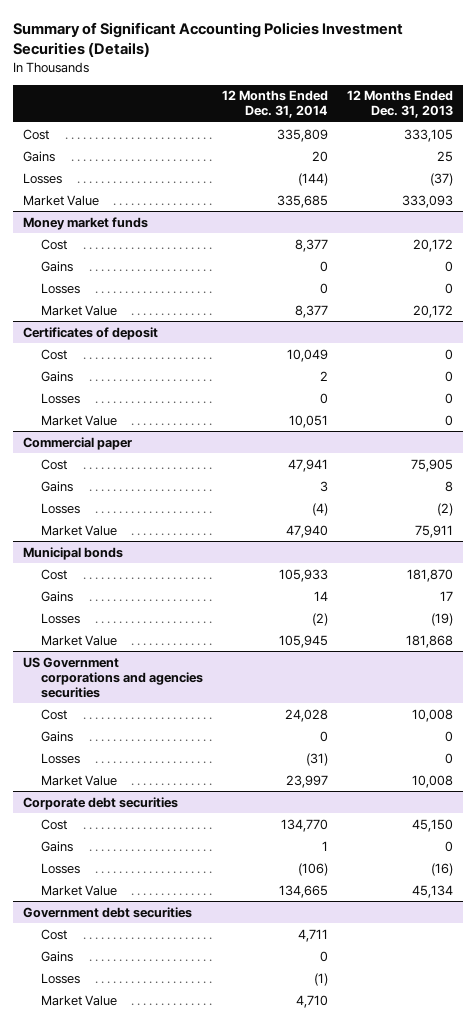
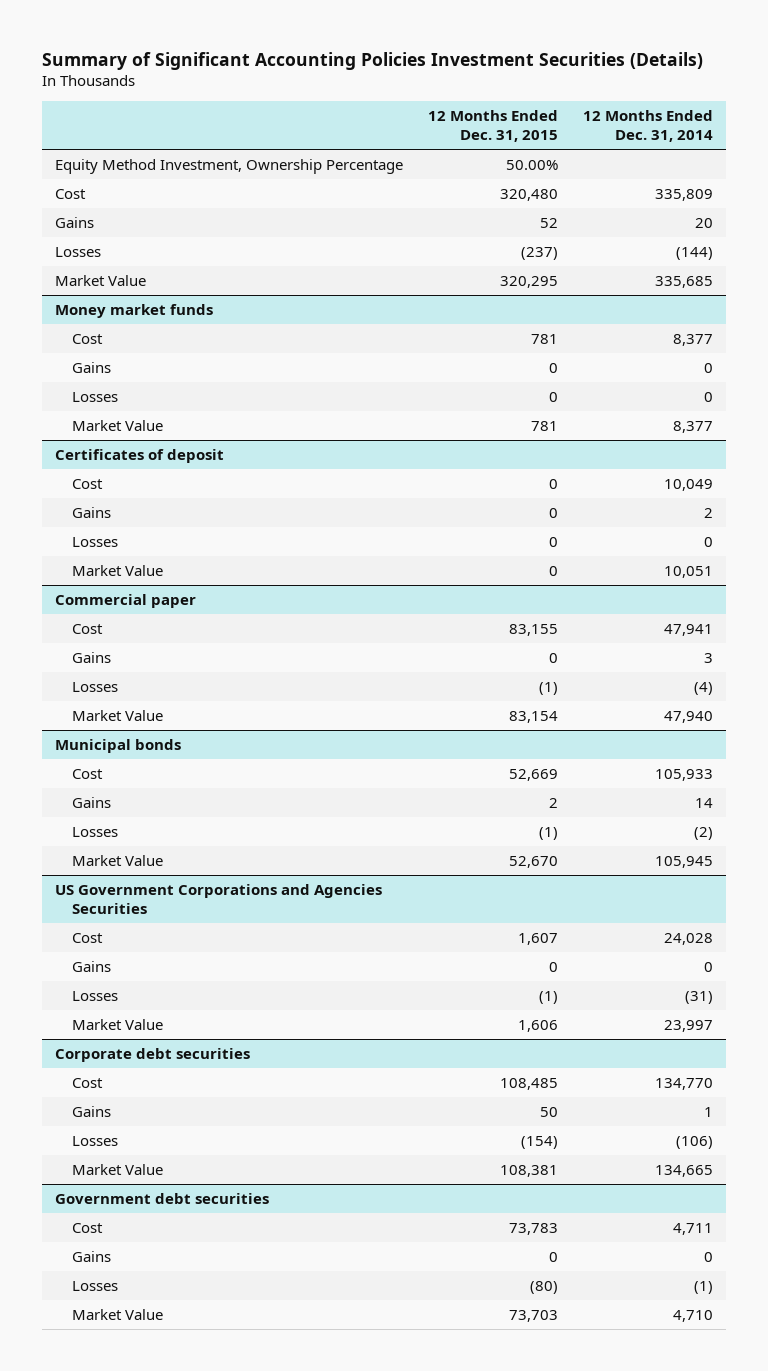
- | 12 Months Ended Dec. 31, 2014 | 12 Months Ended Dec. 31, 2013
+ | 12 Months Ended Dec. 31, 2015 | 12 Months Ended Dec. 31, 2014
+ Equity Method Investment, Ownership Percentage | 50.00% |
- US Government corporations and agencies securities
+ US Government Corporations and Agencies Securities

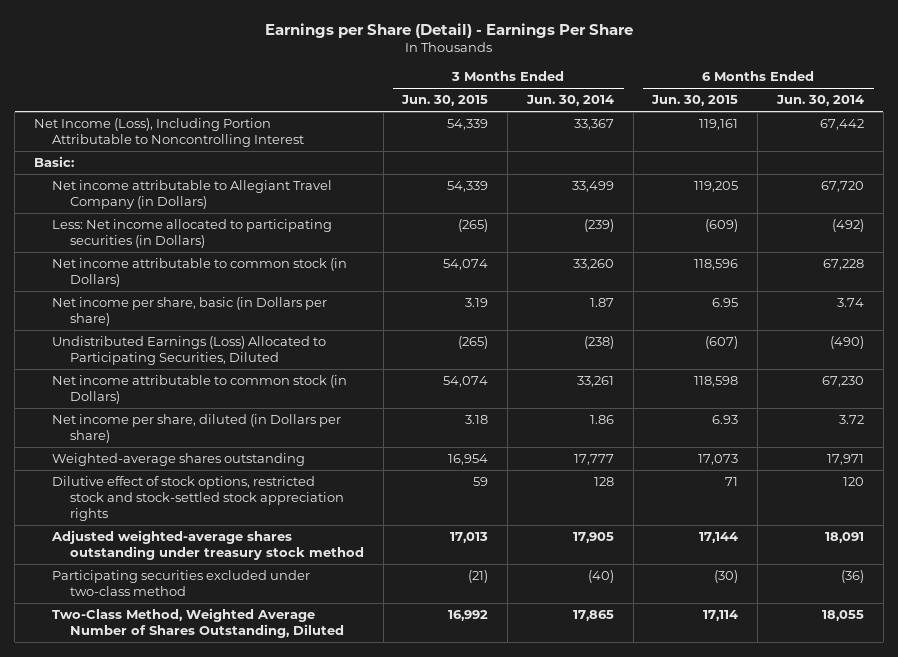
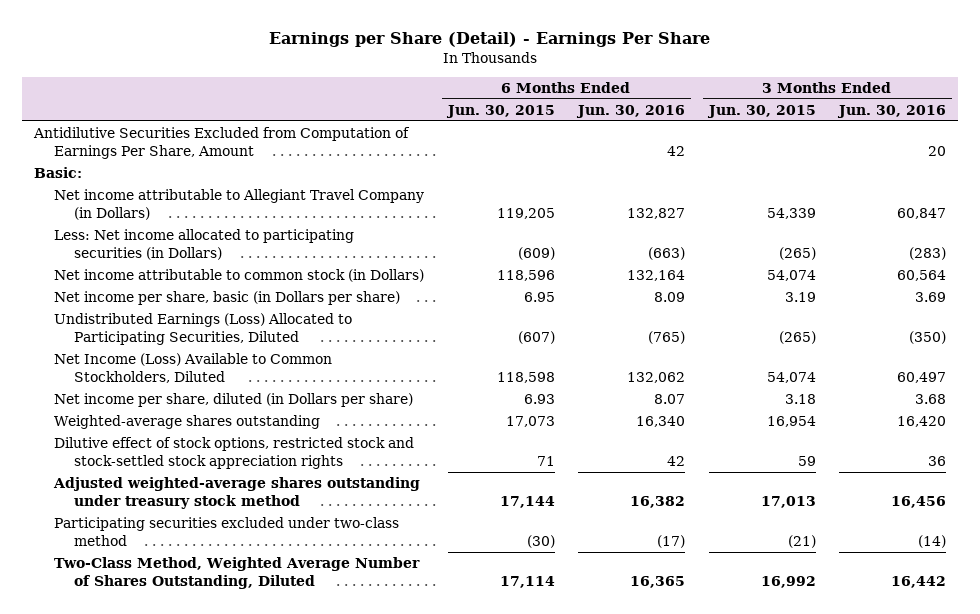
- | 3 Months Ended Jun. 30, 2015 | 3 Months Ended Jun. 30, 2014 | 6 Months Ended Jun. 30, 2015 | 6 Months Ended Jun. 30, 2014
+ | 6 Months Ended Jun. 30, 2015 | 6 Months Ended Jun. 30, 2016 | 3 Months Ended Jun. 30, 2015 | 3 Months Ended Jun. 30, 2016
- Net Income (Loss), Including Portion Attributable to Noncontrolling Interest | 54,339 | 33,367 | 119,161 | 67,442
+ Antidilutive Securities Excluded from Computation of Earnings Per Share, Amount | | 42 | | 20
- Net income attributable to common stock (in Dollars) | 54,074 | 33,261 | 118,598 | 67,230
+ Net Income (Loss) Available to Common Stockholders, Diluted | 118,598 | 132,062 | 54,074 | 60,497

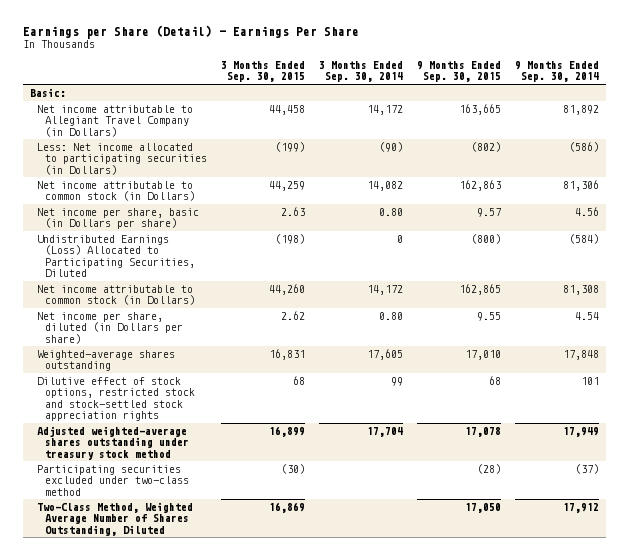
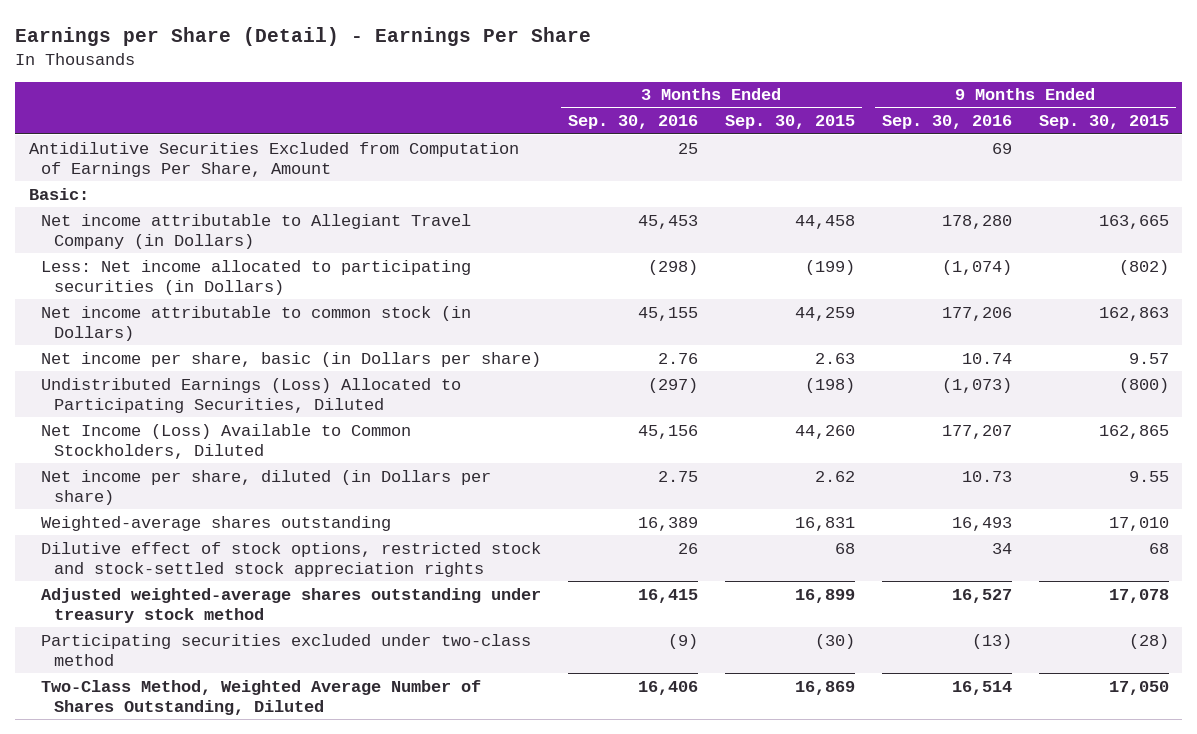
- | 3 Months Ended Sep. 30, 2015 | 3 Months Ended Sep. 30, 2014 | 9 Months Ended Sep. 30, 2015 | 9 Months Ended Sep. 30, 2014
+ | 3 Months Ended Sep. 30, 2016 | 3 Months Ended Sep. 30, 2015 | 9 Months Ended Sep. 30, 2016 | 9 Months Ended Sep. 30, 2015
+ Antidilutive Securities Excluded from Computation of Earnings Per Share, Amount | 25 | | 69 |
- Net income attributable to common stock (in Dollars) | 44,260 | 14,172 | 162,865 | 81,308
+ Net Income (Loss) Available to Common Stockholders, Diluted | 45,156 | 44,260 | 177,207 | 162,865

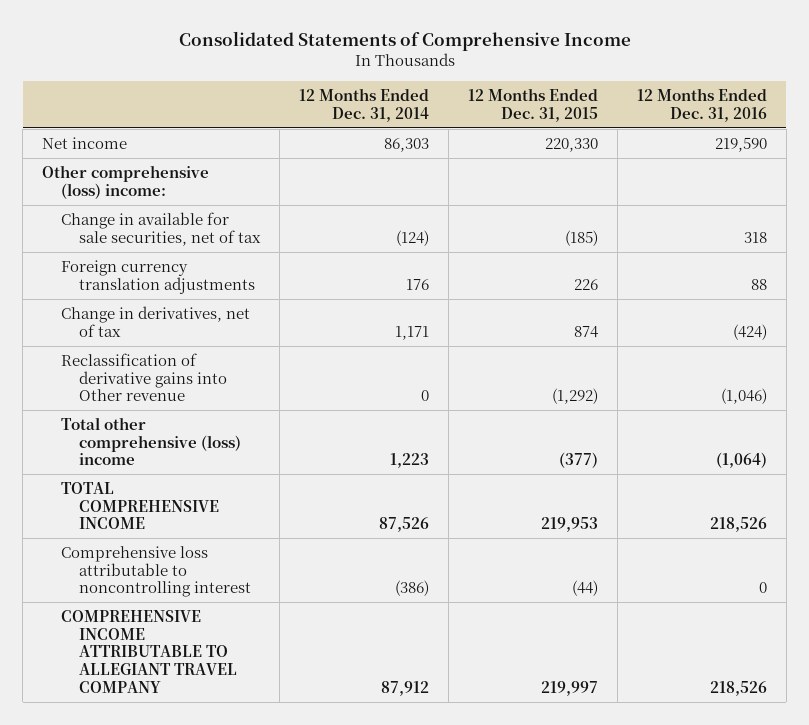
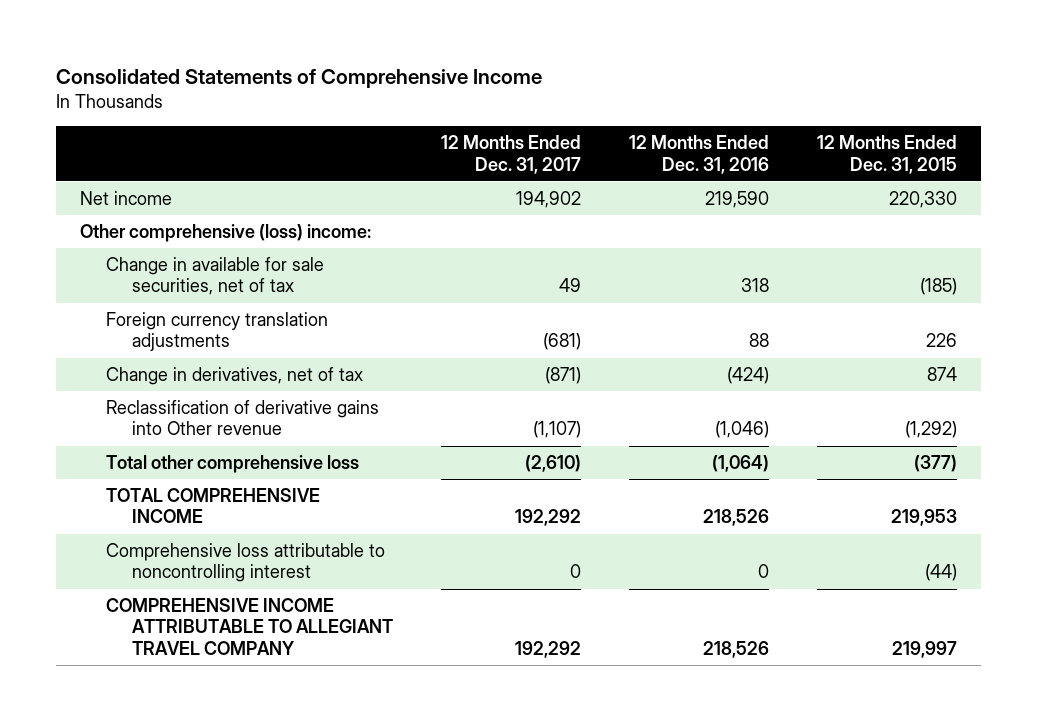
- | 12 Months Ended Dec. 31, 2014 | 12 Months Ended Dec. 31, 2015 | 12 Months Ended Dec. 31, 2016
+ | 12 Months Ended Dec. 31, 2017 | 12 Months Ended Dec. 31, 2016 | 12 Months Ended Dec. 31, 2015
- Total other comprehensive (loss) income | 1,223 | (377) | (1,064)
+ Total other comprehensive loss | (2,610) | (1,064) | (377)

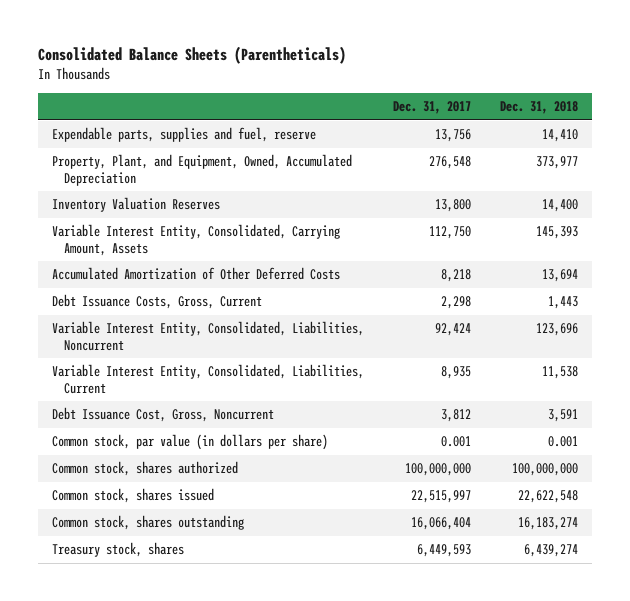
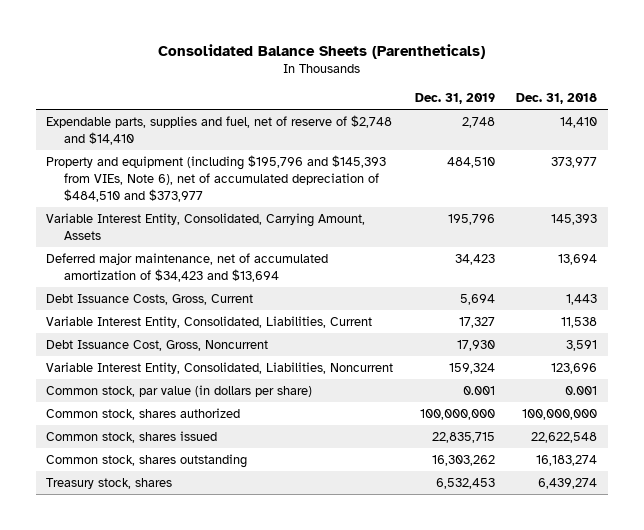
- | Dec. 31, 2017 | Dec. 31, 2018
+ | Dec. 31, 2019 | Dec. 31, 2018
- Expendable parts, supplies and fuel, reserve | 13,756 | 14,410
- Property, Plant, and Equipment, Owned, Accumulated Depreciation | 276,548 | 373,977
- Inventory Valuation Reserves | 13,800 | 14,400
+ Expendable parts, supplies and fuel, net of reserve of $2,748 and $14,410 | 2,748 | 14,410
+ Property and equipment (including $195,796 and $145,393 from VIEs, Note 6), net of accumulated depreciation of $484,510 and $373,977 | 484,510 | 373,977
- Accumulated Amortization of Other Deferred Costs | 8,218 | 13,694
+ Deferred major maintenance, net of accumulated amortization of $34,423 and $13,694 | 34,423 | 13,694
moved down: Variable Interest Entity, Consolidated, Liabilities, Noncurrent | 159,324 | 123,696

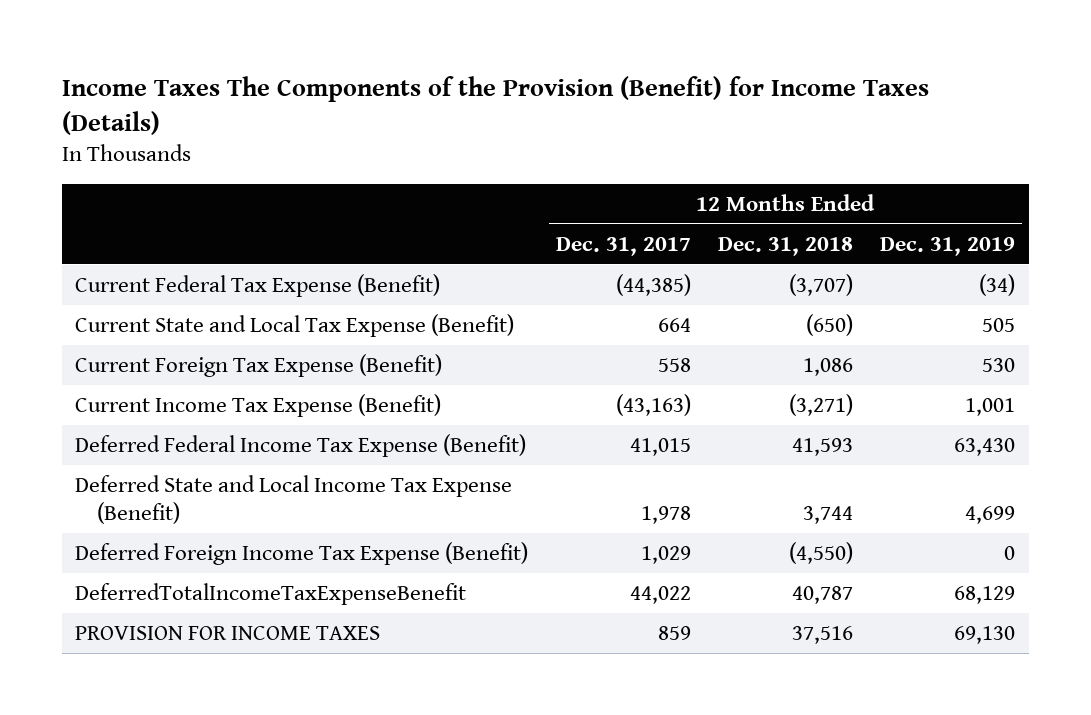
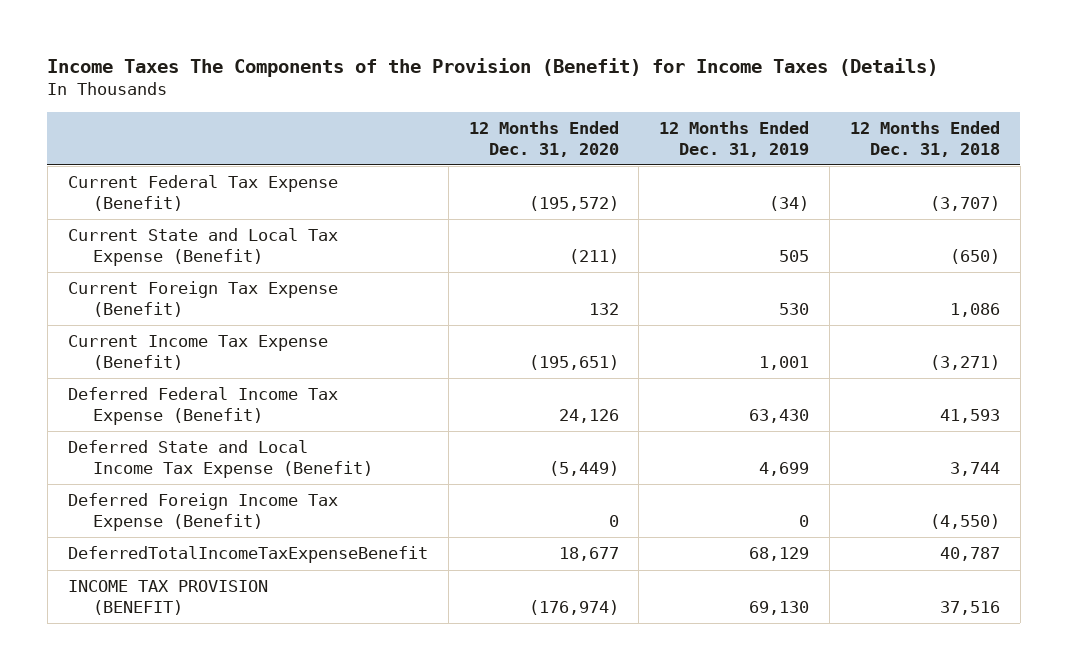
- | 12 Months Ended Dec. 31, 2017 | 12 Months Ended Dec. 31, 2018 | 12 Months Ended Dec. 31, 2019
+ | 12 Months Ended Dec. 31, 2020 | 12 Months Ended Dec. 31, 2019 | 12 Months Ended Dec. 31, 2018
- PROVISION FOR INCOME TAXES | 859 | 37,516 | 69,130
+ INCOME TAX PROVISION (BENEFIT) | (176,974) | 69,130 | 37,516

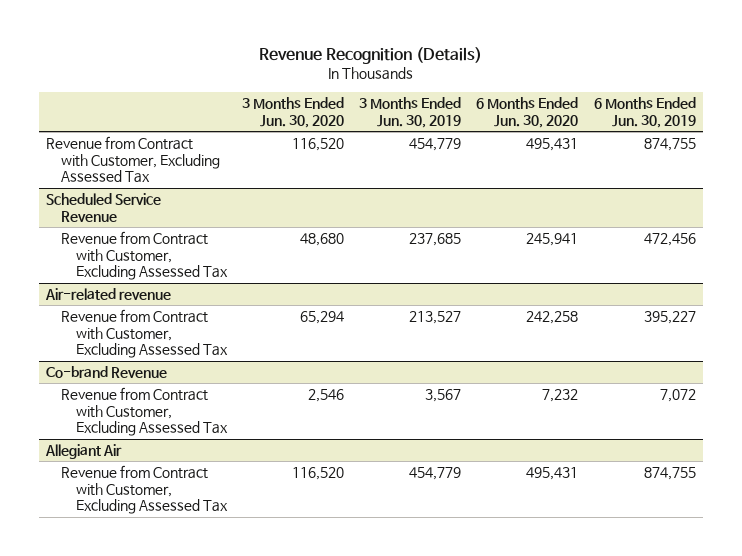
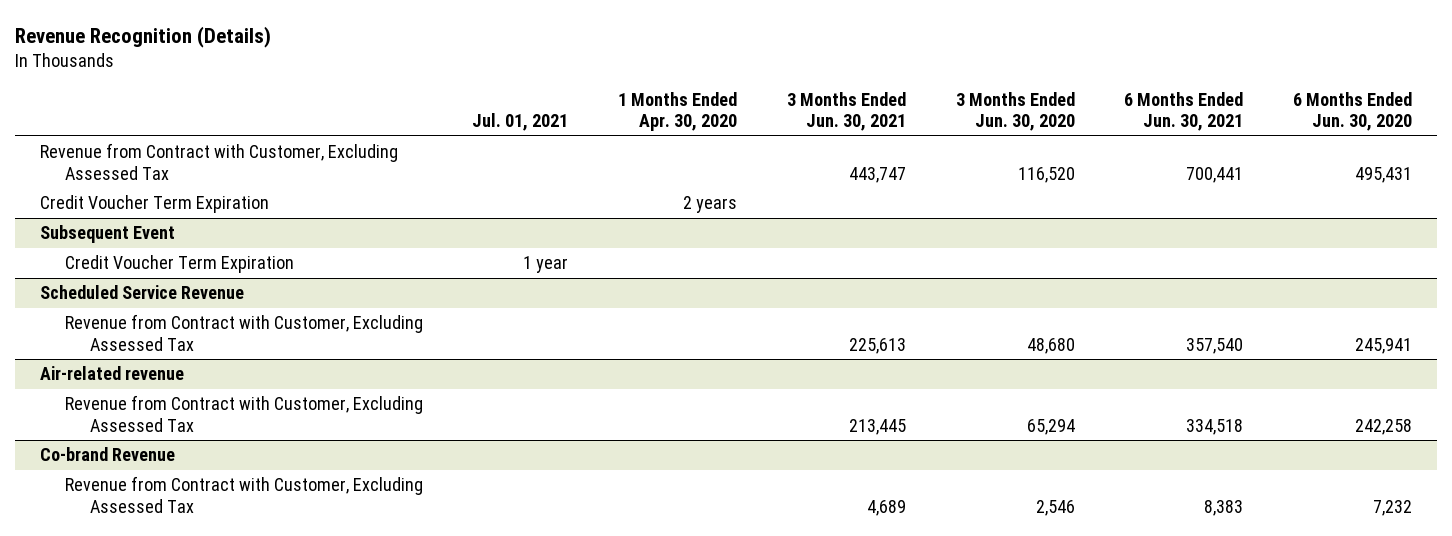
- | 3 Months Ended Jun. 30, 2020 | 3 Months Ended Jun. 30, 2019 | 6 Months Ended Jun. 30, 2020 | 6 Months Ended Jun. 30, 2019
+ | Jul. 01, 2021 | 1 Months Ended Apr. 30, 2020 | 3 Months Ended Jun. 30, 2021 | 3 Months Ended Jun. 30, 2020 | 6 Months Ended Jun. 30, 2021 | 6 Months Ended Jun. 30, 2020
+ Credit Voucher Term Expiration | | 2 years | | | |
+ Subsequent Event
+ Credit Voucher Term Expiration | 1 year | | | | |
- Allegiant Air
- Revenue from Contract with Customer, Excluding Assessed Tax | 116,520 | 454,779 | 495,431 | 874,755

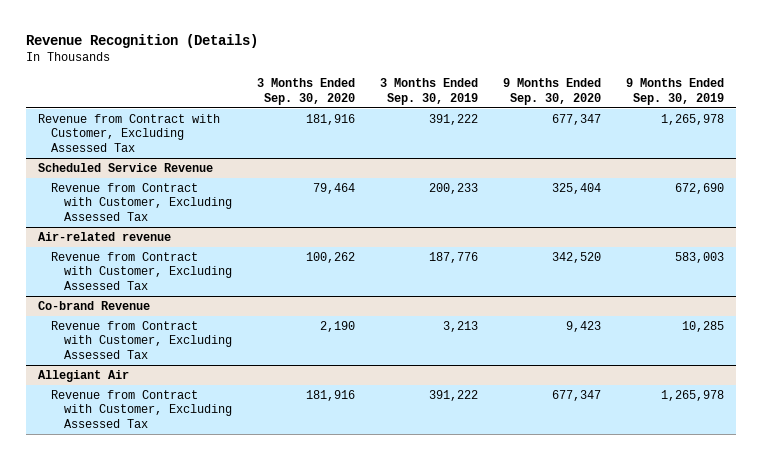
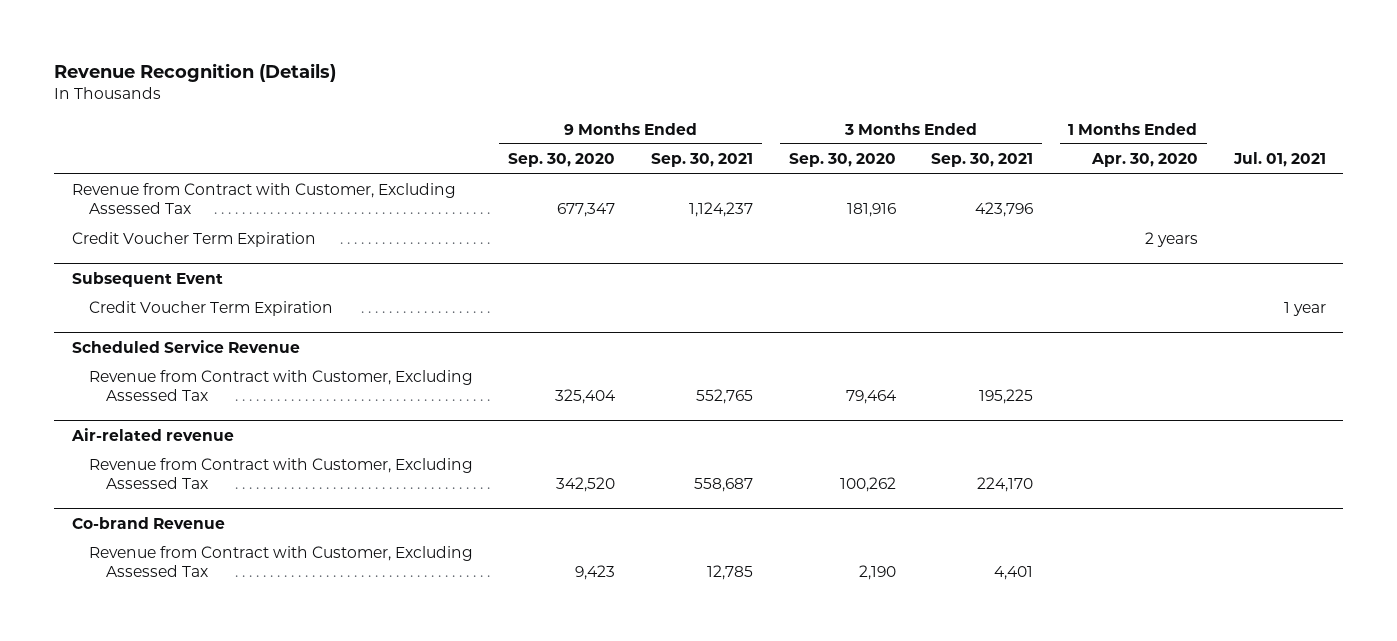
- | 3 Months Ended Sep. 30, 2020 | 3 Months Ended Sep. 30, 2019 | 9 Months Ended Sep. 30, 2020 | 9 Months Ended Sep. 30, 2019
+ | 9 Months Ended Sep. 30, 2020 | 9 Months Ended Sep. 30, 2021 | 3 Months Ended Sep. 30, 2020 | 3 Months Ended Sep. 30, 2021 | 1 Months Ended Apr. 30, 2020 | Jul. 01, 2021
+ Credit Voucher Term Expiration | | | | | 2 years |
+ Subsequent Event
+ Credit Voucher Term Expiration | | | | | | 1 year
- Allegiant Air
- Revenue from Contract with Customer, Excluding Assessed Tax | 181,916 | 391,222 | 677,347 | 1,265,978

